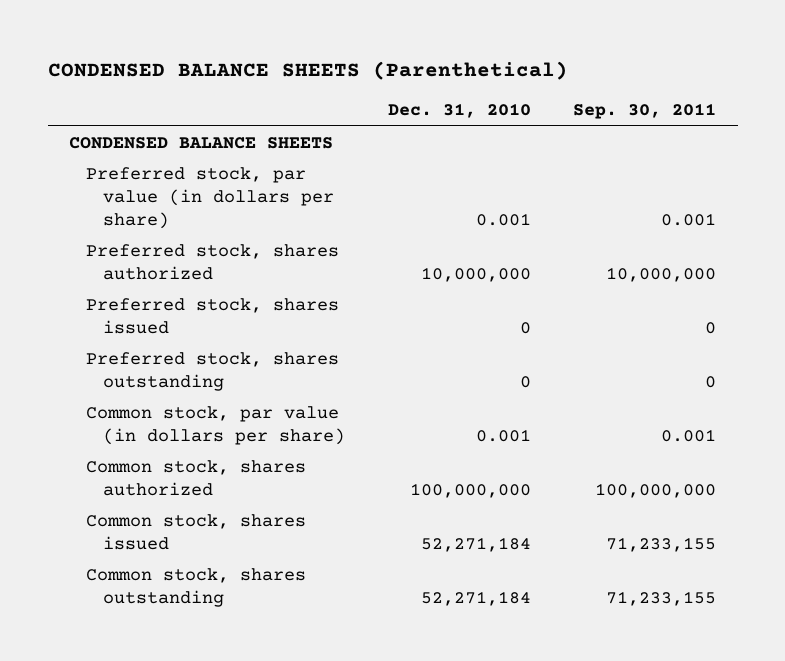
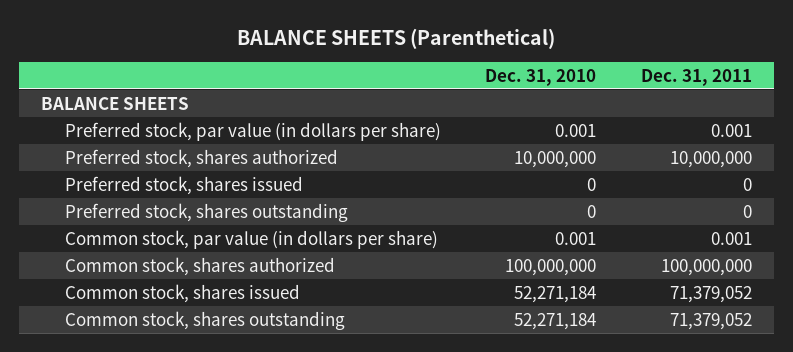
- CONDENSED BALANCE SHEETS (Parenthetical)
+ BALANCE SHEETS (Parenthetical)
- | Dec. 31, 2010 | Sep. 30, 2011
+ | Dec. 31, 2010 | Dec. 31, 2011
- CONDENSED BALANCE SHEETS
+ BALANCE SHEETS

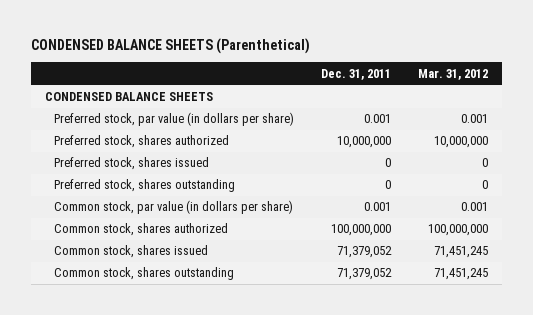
- BALANCE SHEETS (Parenthetical)
+ CONDENSED BALANCE SHEETS (Parenthetical)
- | Dec. 31, 2010 | Dec. 31, 2011
+ | Dec. 31, 2011 | Mar. 31, 2012
- BALANCE SHEETS
+ CONDENSED BALANCE SHEETS

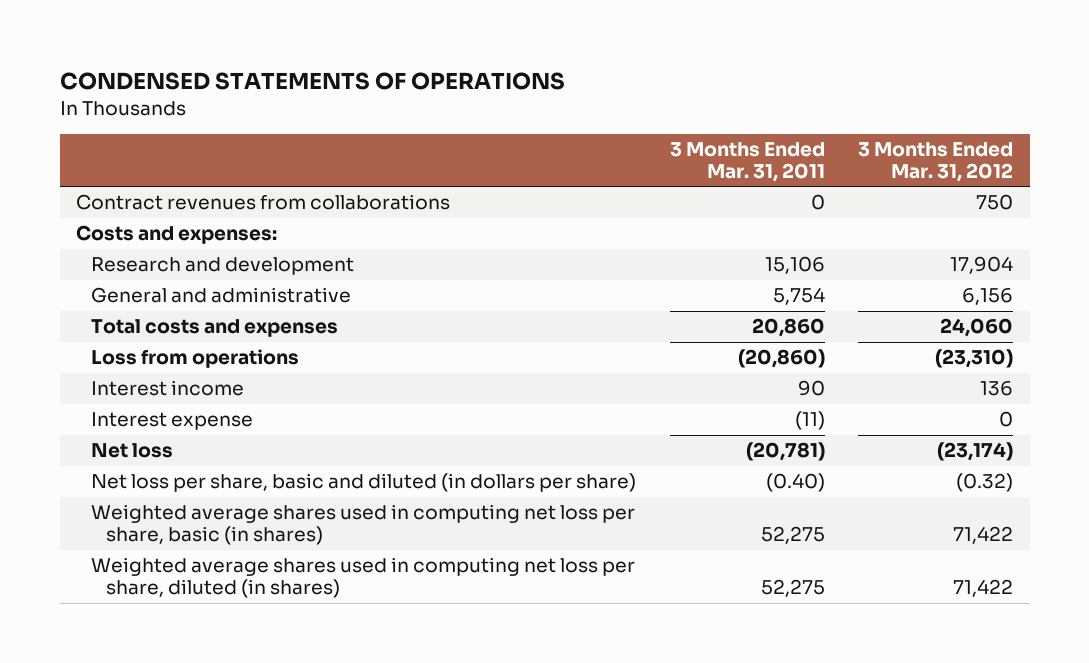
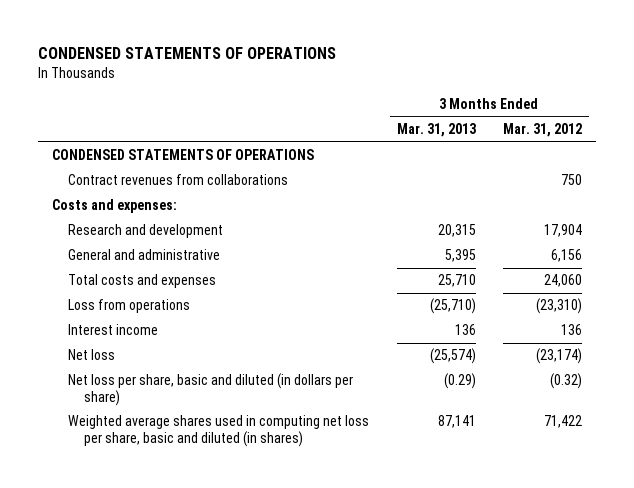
- | 3 Months Ended Mar. 31, 2011 | 3 Months Ended Mar. 31, 2012
+ | 3 Months Ended Mar. 31, 2013 | 3 Months Ended Mar. 31, 2012
+ CONDENSED STATEMENTS OF OPERATIONS
- Interest expense | (11) | 0
- Weighted average shares used in computing net loss per share, basic (in shares) | 52,275 | 71,422
- Weighted average shares used in computing net loss per share, diluted (in shares) | 52,275 | 71,422
+ Weighted average shares used in computing net loss per share, basic and diluted (in shares) | 87,141 | 71,422

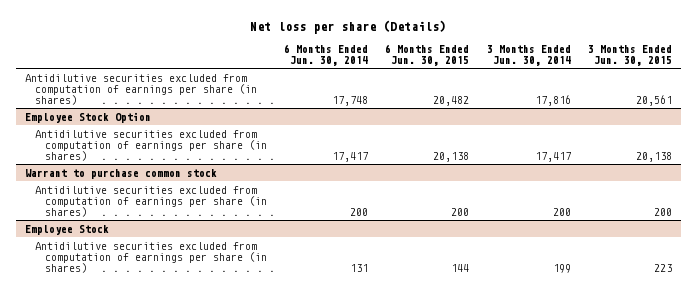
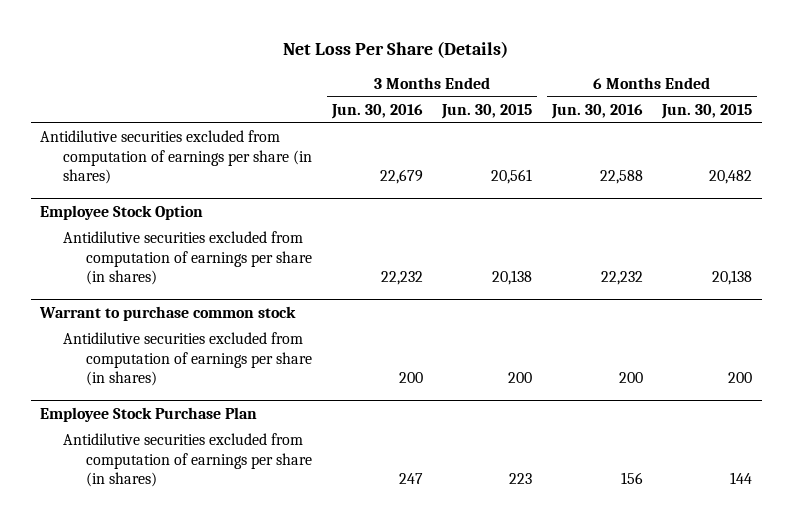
- Net loss per share (Details)
+ Net Loss Per Share (Details)
- | 6 Months Ended Jun. 30, 2014 | 6 Months Ended Jun. 30, 2015 | 3 Months Ended Jun. 30, 2014 | 3 Months Ended Jun. 30, 2015
+ | 3 Months Ended Jun. 30, 2016 | 3 Months Ended Jun. 30, 2015 | 6 Months Ended Jun. 30, 2016 | 6 Months Ended Jun. 30, 2015
- Employee Stock
+ Employee Stock Purchase Plan

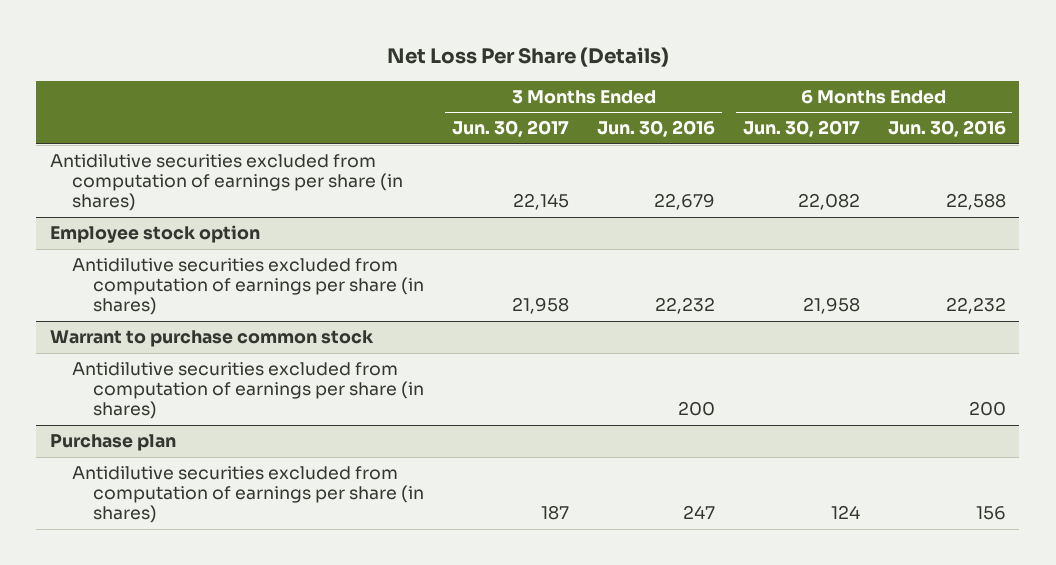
- | 3 Months Ended Jun. 30, 2016 | 3 Months Ended Jun. 30, 2015 | 6 Months Ended Jun. 30, 2016 | 6 Months Ended Jun. 30, 2015
+ | 3 Months Ended Jun. 30, 2017 | 3 Months Ended Jun. 30, 2016 | 6 Months Ended Jun. 30, 2017 | 6 Months Ended Jun. 30, 2016
- Employee Stock Option
+ Employee stock option
- Employee Stock Purchase Plan
+ Purchase plan

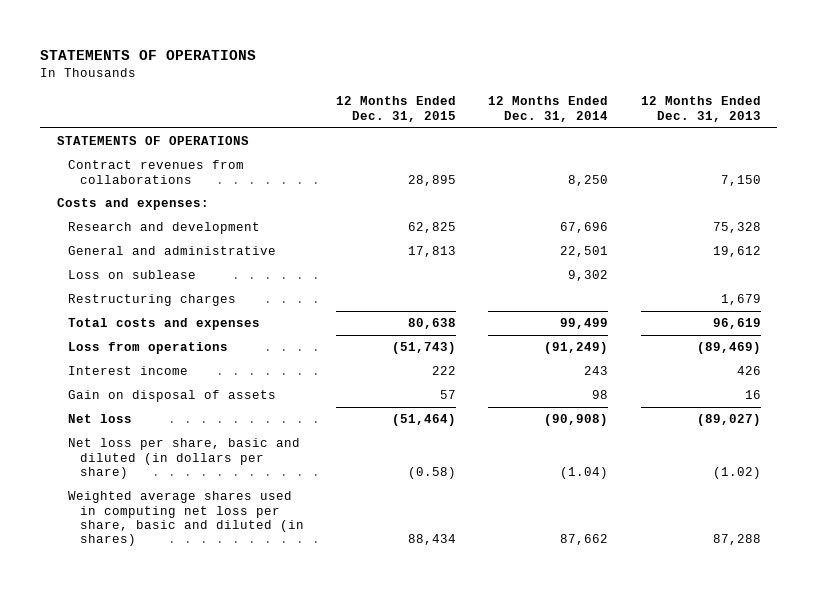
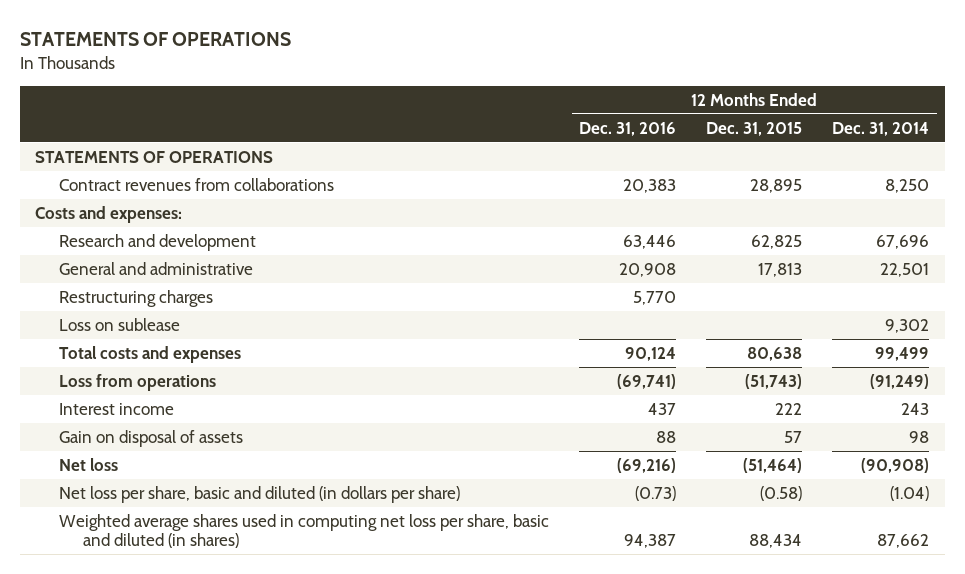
- | 12 Months Ended Dec. 31, 2015 | 12 Months Ended Dec. 31, 2014 | 12 Months Ended Dec. 31, 2013
+ | 12 Months Ended Dec. 31, 2016 | 12 Months Ended Dec. 31, 2015 | 12 Months Ended Dec. 31, 2014
moved down: Loss on sublease | | | 9,302

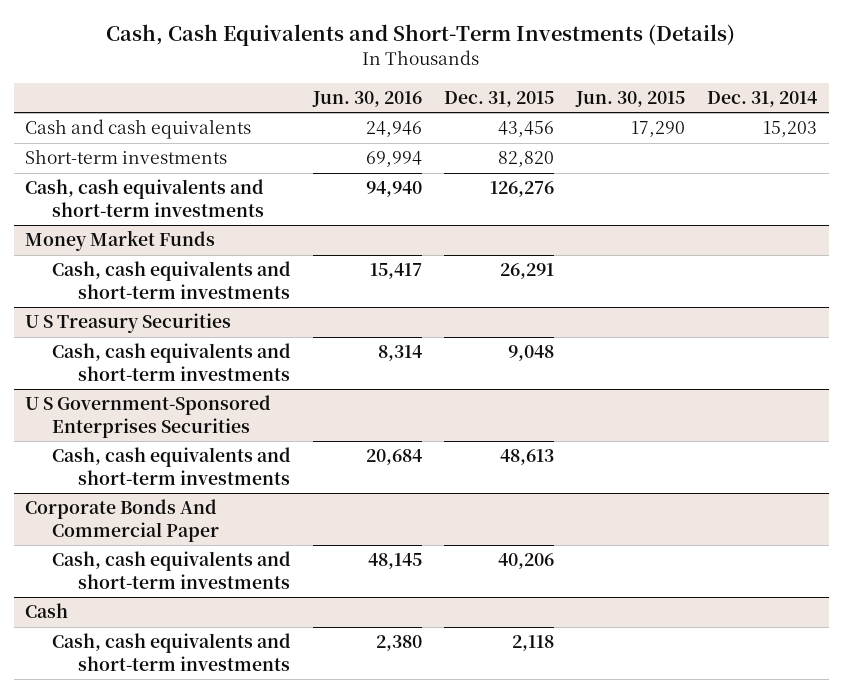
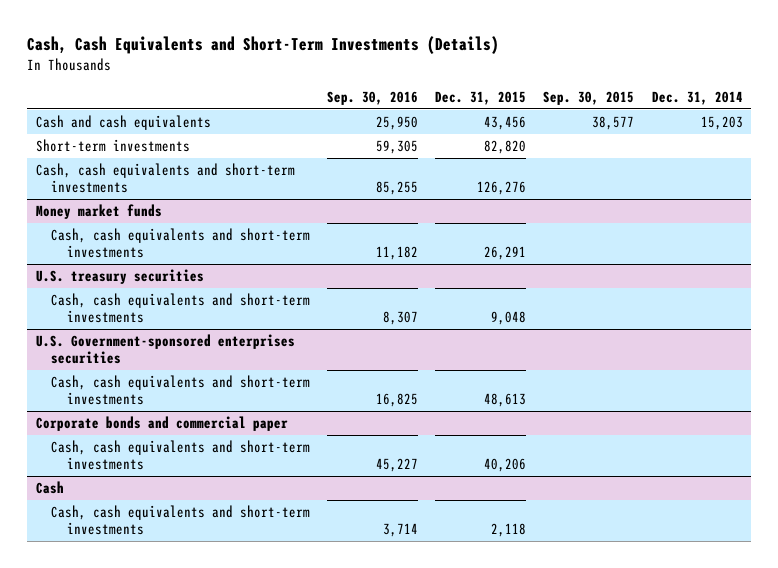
- | Jun. 30, 2016 | Dec. 31, 2015 | Jun. 30, 2015 | Dec. 31, 2014
+ | Sep. 30, 2016 | Dec. 31, 2015 | Sep. 30, 2015 | Dec. 31, 2014
- Money Market Funds
+ Money market funds
- U S Treasury Securities
+ U.S. treasury securities
- U S Government-Sponsored Enterprises Securities
+ U.S. Government-sponsored enterprises securities
- Corporate Bonds And Commercial Paper
+ Corporate bonds and commercial paper

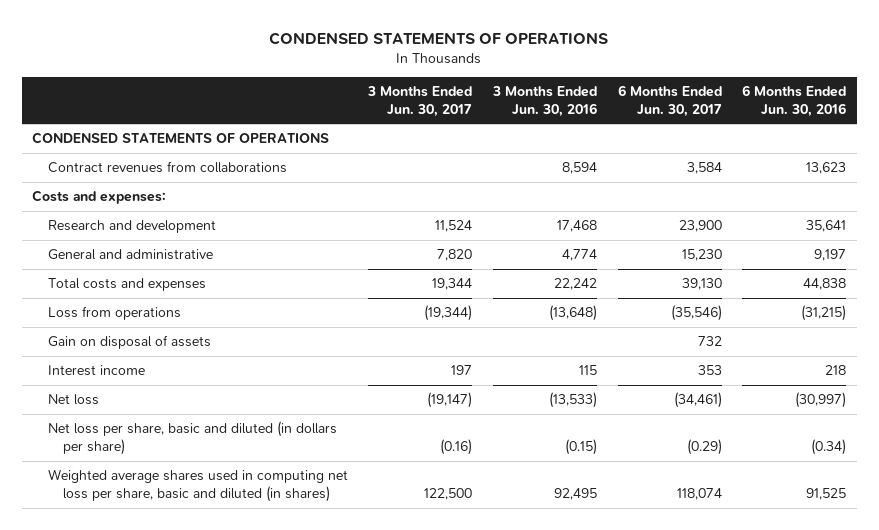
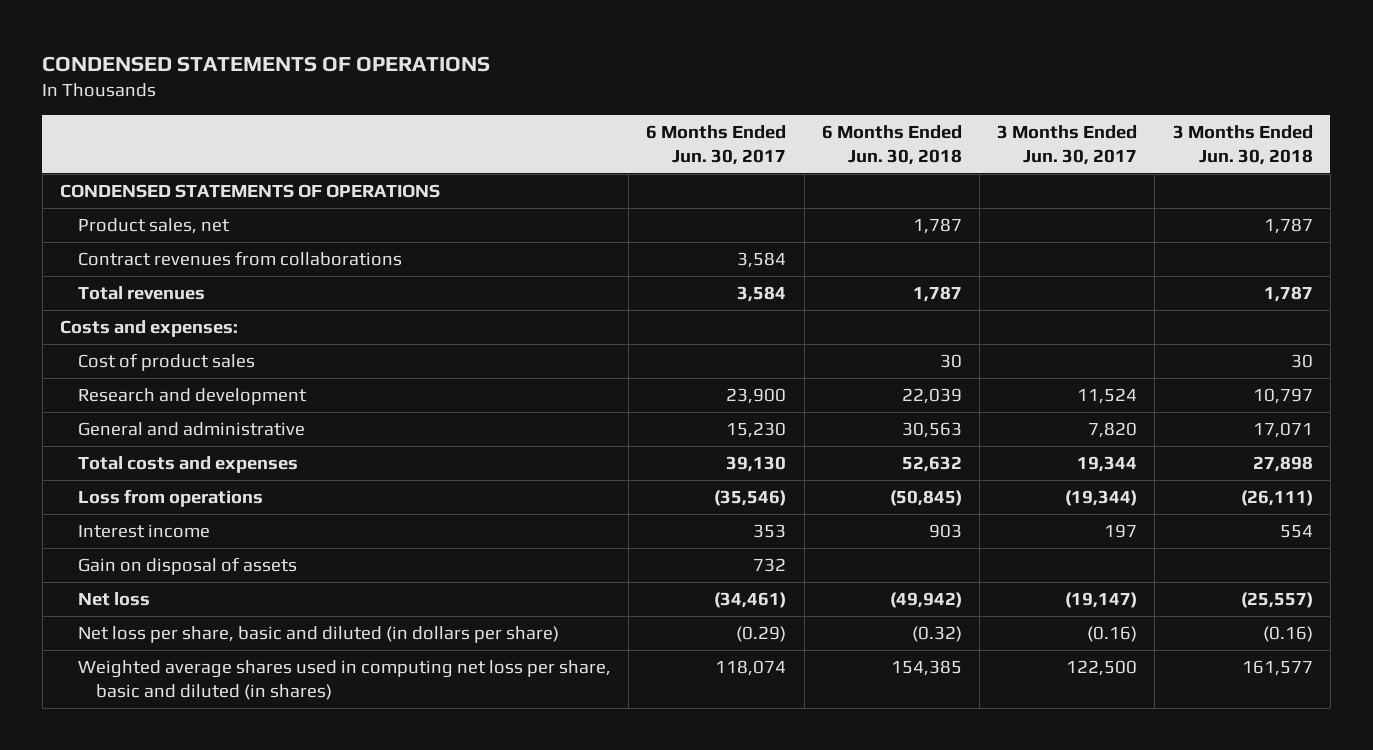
- | 3 Months Ended Jun. 30, 2017 | 3 Months Ended Jun. 30, 2016 | 6 Months Ended Jun. 30, 2017 | 6 Months Ended Jun. 30, 2016
+ | 6 Months Ended Jun. 30, 2017 | 6 Months Ended Jun. 30, 2018 | 3 Months Ended Jun. 30, 2017 | 3 Months Ended Jun. 30, 2018
+ Product sales, net | | 1,787 | | 1,787
+ Total revenues | 3,584 | 1,787 | | 1,787
+ Cost of product sales | | 30 | | 30
moved down: Gain on disposal of assets | 732 | | |

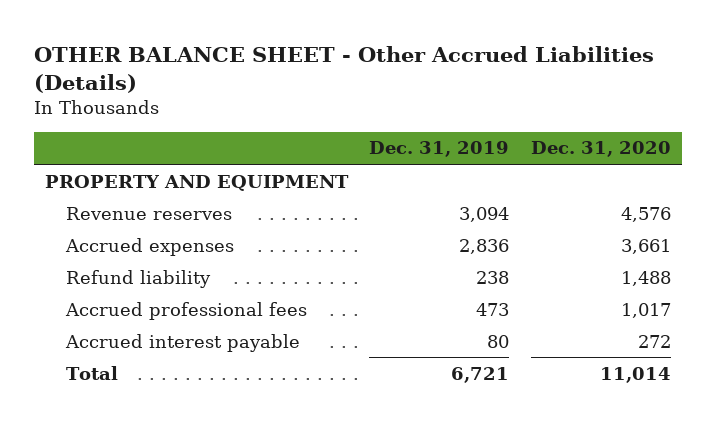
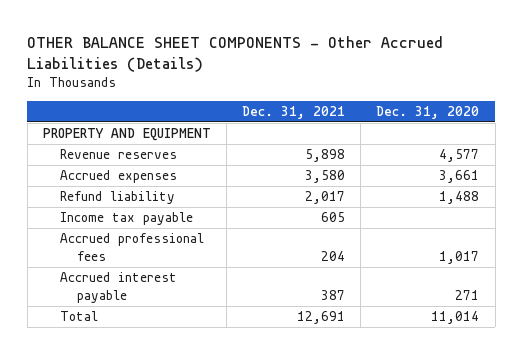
- OTHER BALANCE SHEET - Other Accrued Liabilities (Details)
+ OTHER BALANCE SHEET COMPONENTS - Other Accrued Liabilities (Details)
- | Dec. 31, 2019 | Dec. 31, 2020
+ | Dec. 31, 2021 | Dec. 31, 2020
- Revenue reserves | 3,094 | 4,576
+ Revenue reserves | 5,898 | 4,577
+ Income tax payable | 605 |
- Accrued interest payable | 80 | 272
+ Accrued interest payable | 387 | 271

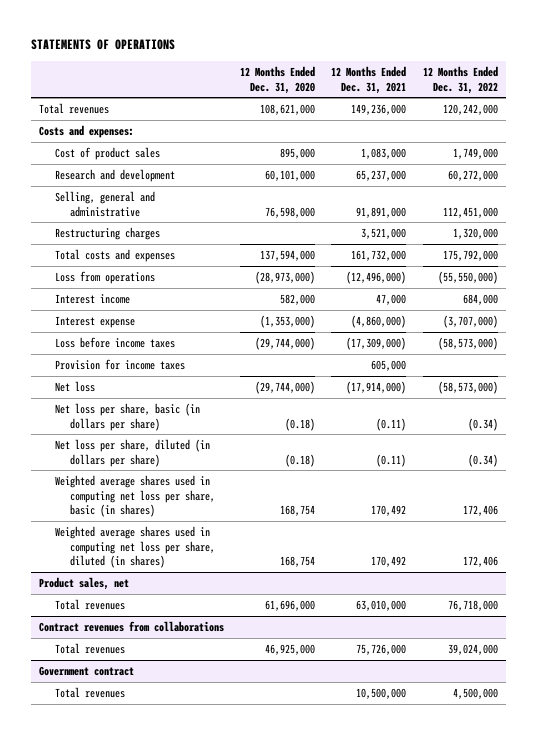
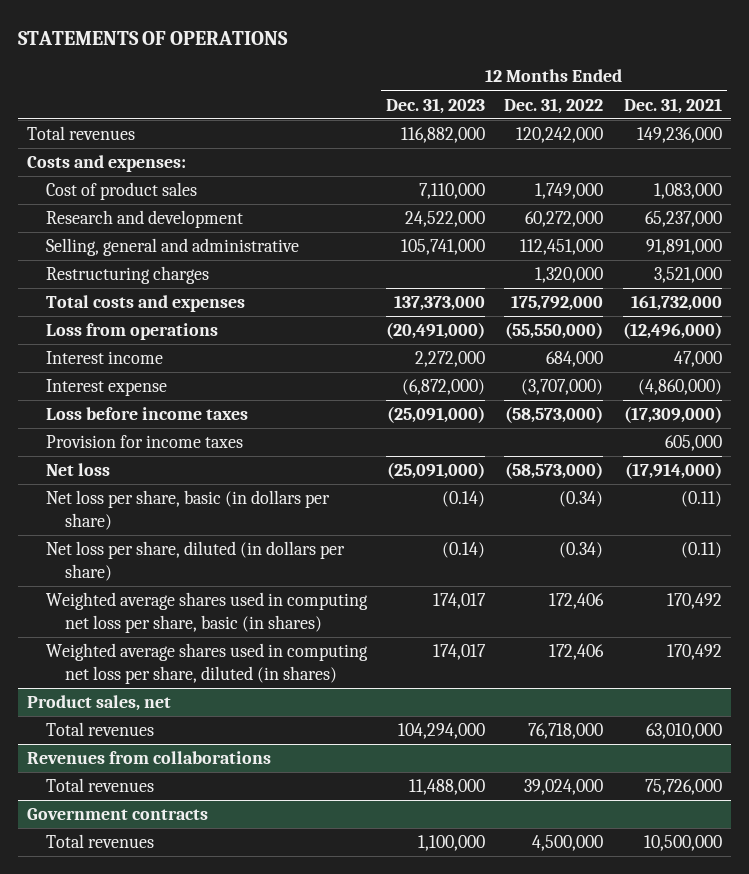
- | 12 Months Ended Dec. 31, 2020 | 12 Months Ended Dec. 31, 2021 | 12 Months Ended Dec. 31, 2022
+ | 12 Months Ended Dec. 31, 2023 | 12 Months Ended Dec. 31, 2022 | 12 Months Ended Dec. 31, 2021
- Contract revenues from collaborations
+ Revenues from collaborations
- Government contract
+ Government contracts

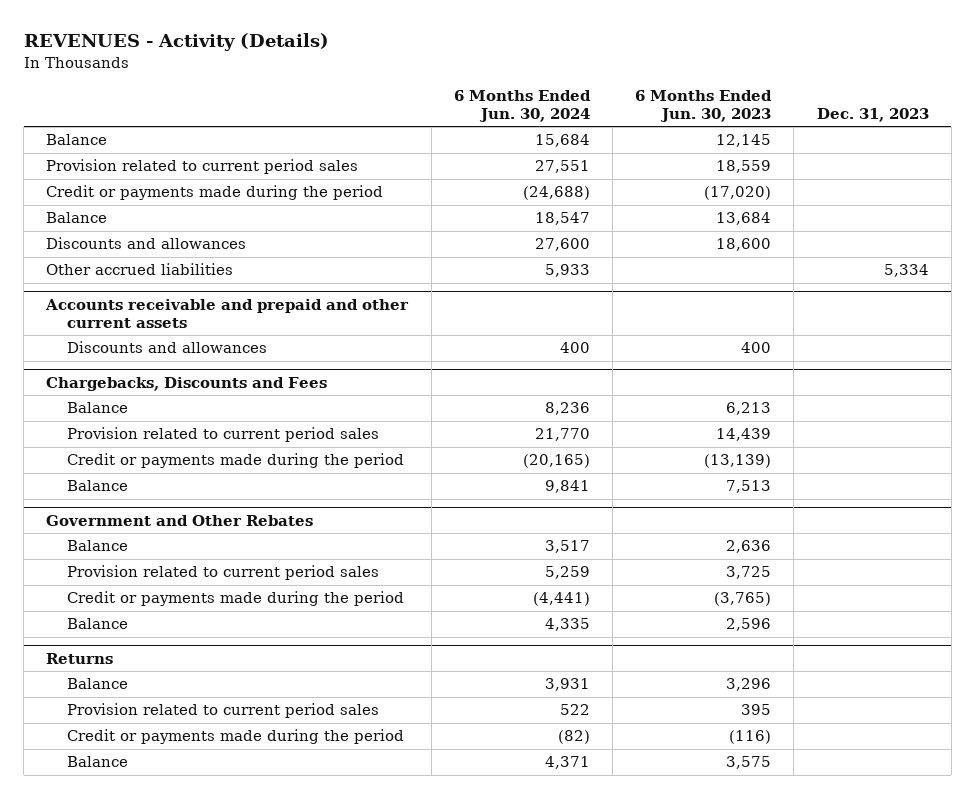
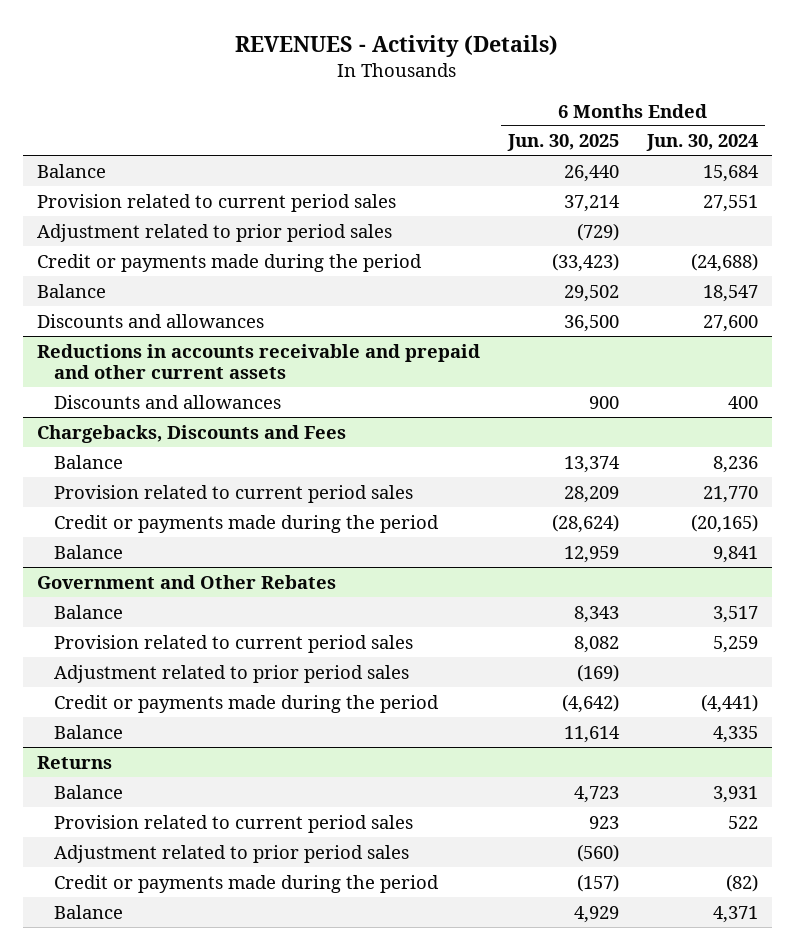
- | 6 Months Ended Jun. 30, 2024 | 6 Months Ended Jun. 30, 2023 | Dec. 31, 2023
+ | 6 Months Ended Jun. 30, 2025 | 6 Months Ended Jun. 30, 2024
+ Adjustment related to prior period sales | (729) |
- Other accrued liabilities | 5,933 | | 5,334
- Accounts receivable and prepaid and other current assets
+ Reductions in accounts receivable and prepaid and other current assets
@ Government and Other Rebates
+ Adjustment related to prior period sales | (169) |
@ Returns
+ Adjustment related to prior period sales | (560) |

